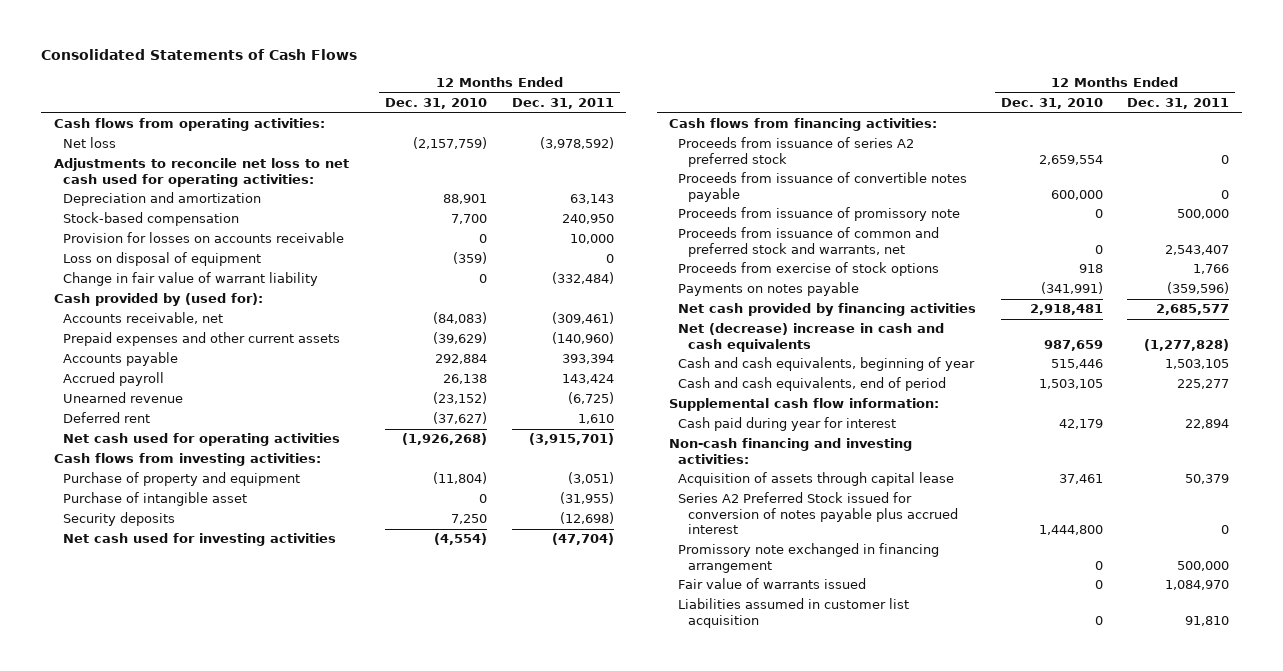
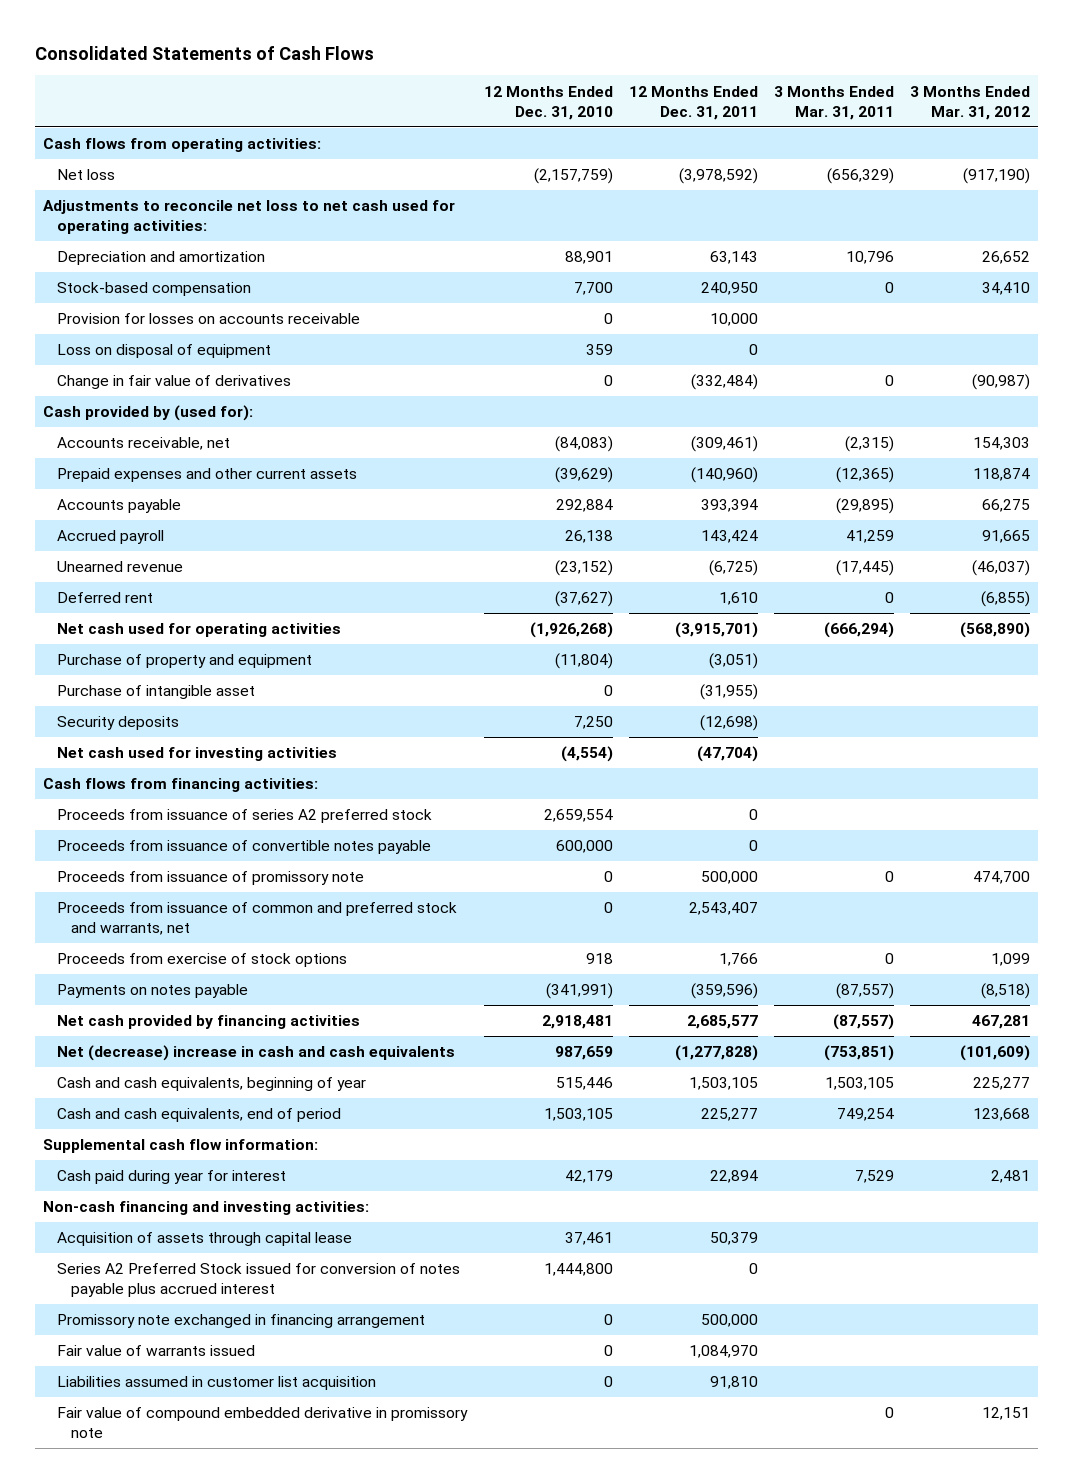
- | 12 Months Ended Dec. 31, 2010 | 12 Months Ended Dec. 31, 2011
+ | 12 Months Ended Dec. 31, 2010 | 12 Months Ended Dec. 31, 2011 | 3 Months Ended Mar. 31, 2011 | 3 Months Ended Mar. 31, 2012
- Loss on disposal of equipment | (359) | 0
- Change in fair value of warrant liability | 0 | (332,484)
+ Loss on disposal of equipment | 359 | 0 | |
+ Change in fair value of derivatives | 0 | (332,484) | 0 | (90,987)
- Cash flows from investing activities:
+ Fair value of compound embedded derivative in promissory note | | | 0 | 12,151

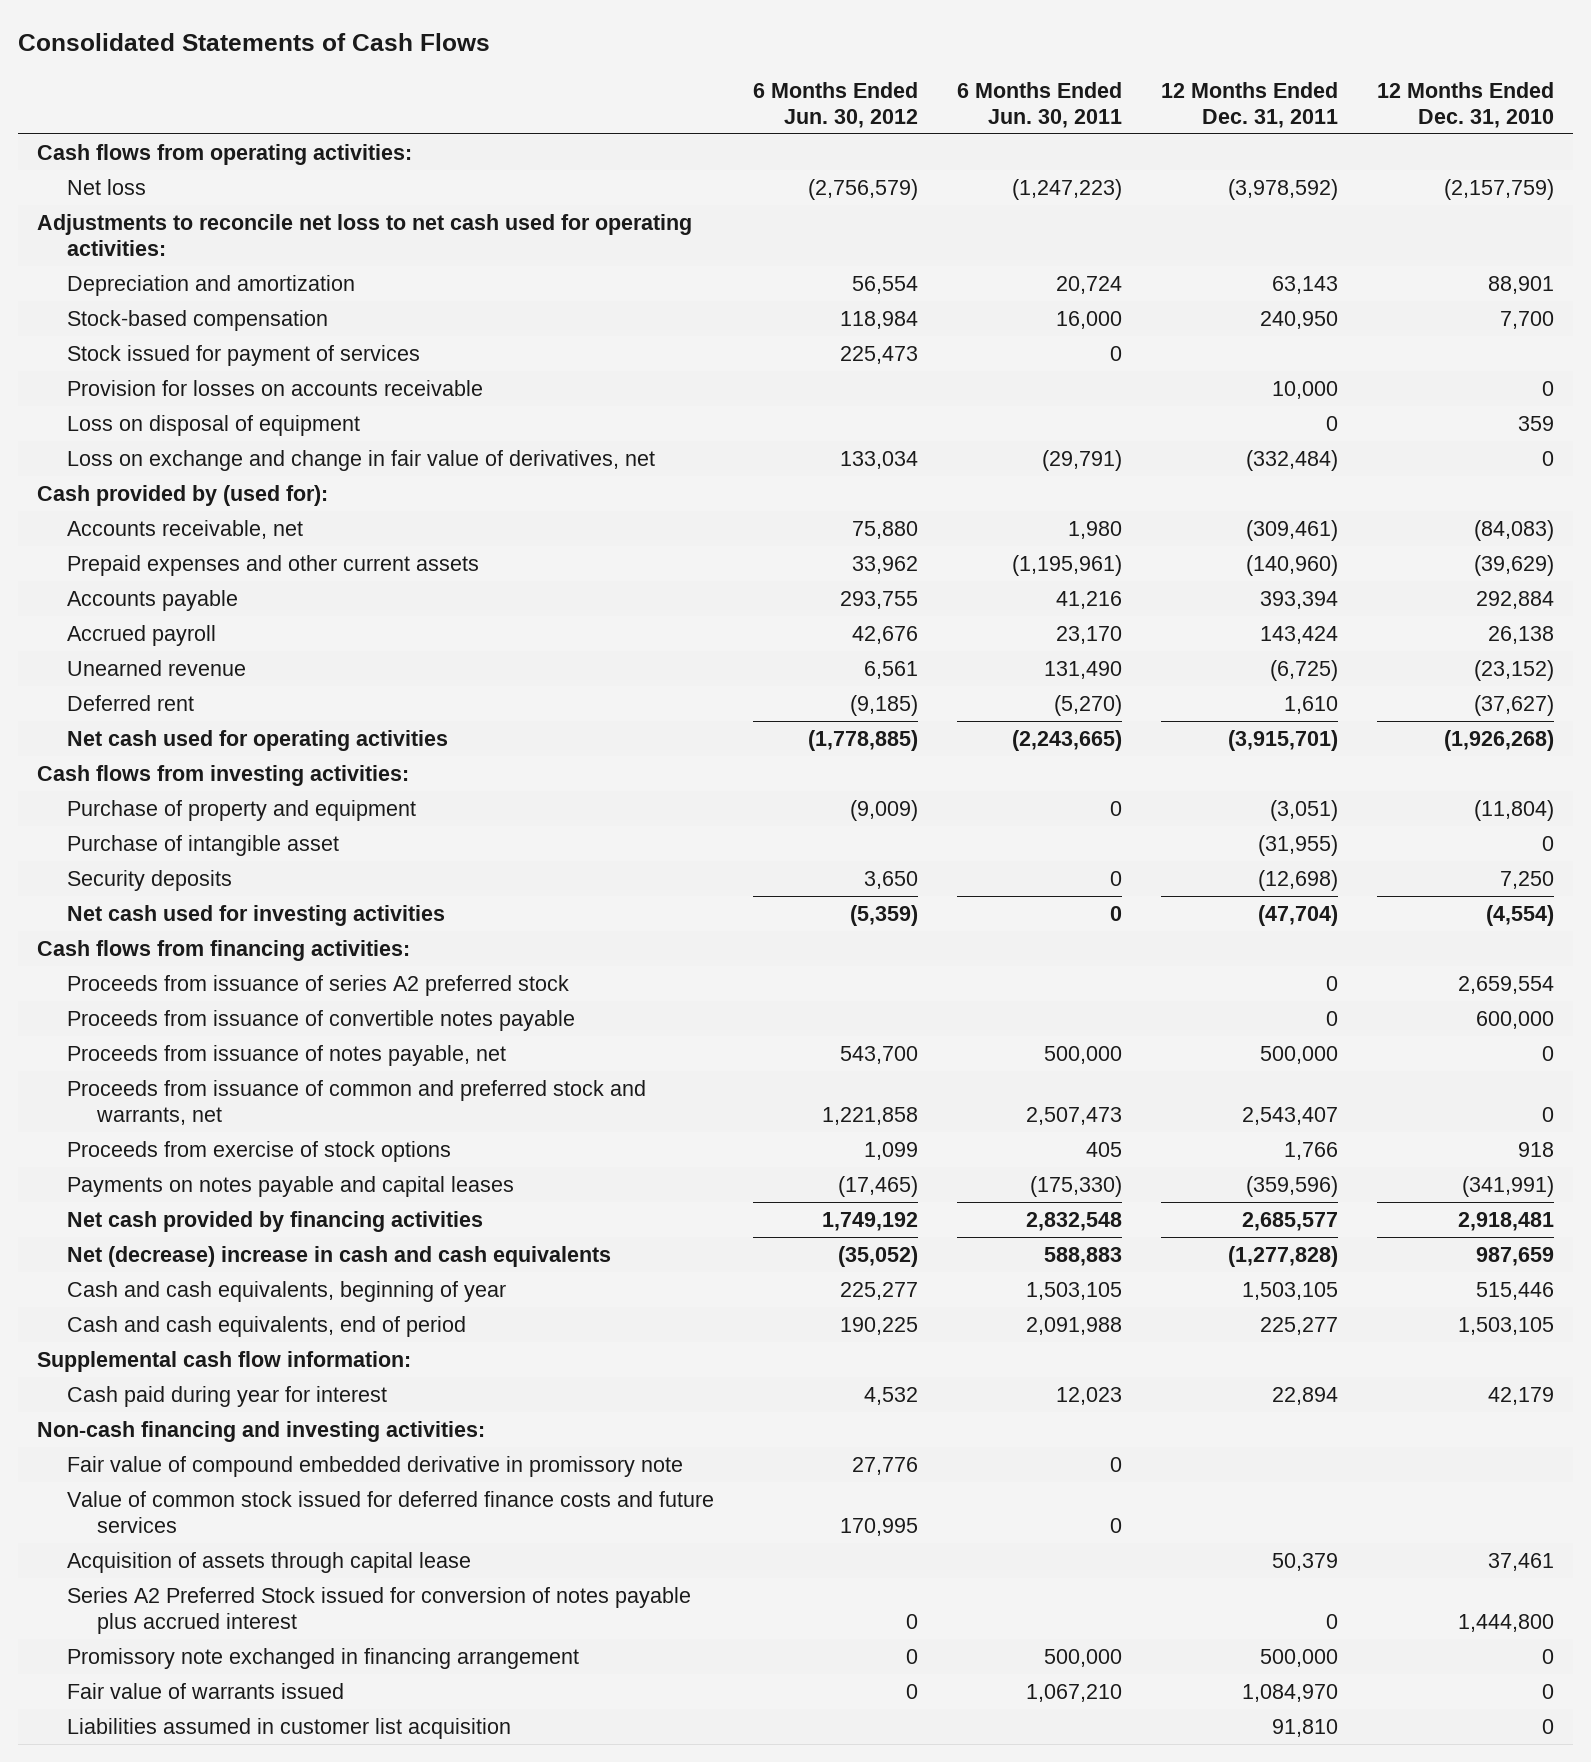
- | 12 Months Ended Dec. 31, 2010 | 12 Months Ended Dec. 31, 2011 | 3 Months Ended Mar. 31, 2011 | 3 Months Ended Mar. 31, 2012
+ | 6 Months Ended Jun. 30, 2012 | 6 Months Ended Jun. 30, 2011 | 12 Months Ended Dec. 31, 2011 | 12 Months Ended Dec. 31, 2010
+ Stock issued for payment of services | 225,473 | 0 | |
- Change in fair value of derivatives | 0 | (332,484) | 0 | (90,987)
+ Loss on exchange and change in fair value of derivatives, net | 133,034 | (29,791) | (332,484) | 0
+ Cash flows from investing activities:
- Proceeds from issuance of promissory note | 0 | 500,000 | 0 | 474,700
+ Proceeds from issuance of notes payable, net | 543,700 | 500,000 | 500,000 | 0
- Payments on notes payable | (341,991) | (359,596) | (87,557) | (8,518)
+ Payments on notes payable and capital leases | (17,465) | (175,330) | (359,596) | (341,991)
moved up: Fair value of compound embedded derivative in promissory note | 27,776 | 0 | |
+ Value of common stock issued for deferred finance costs and future services | 170,995 | 0 | |

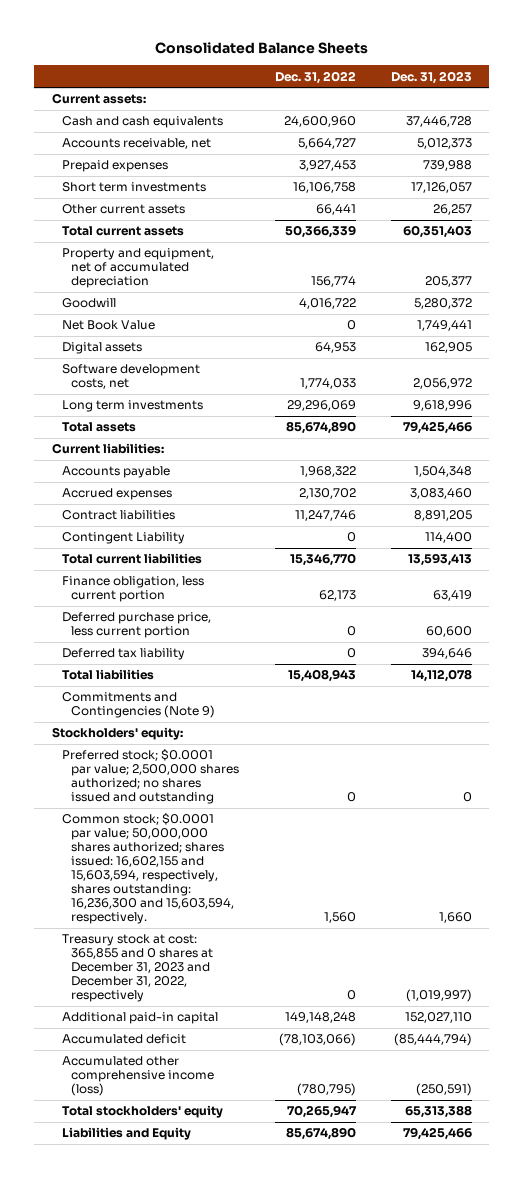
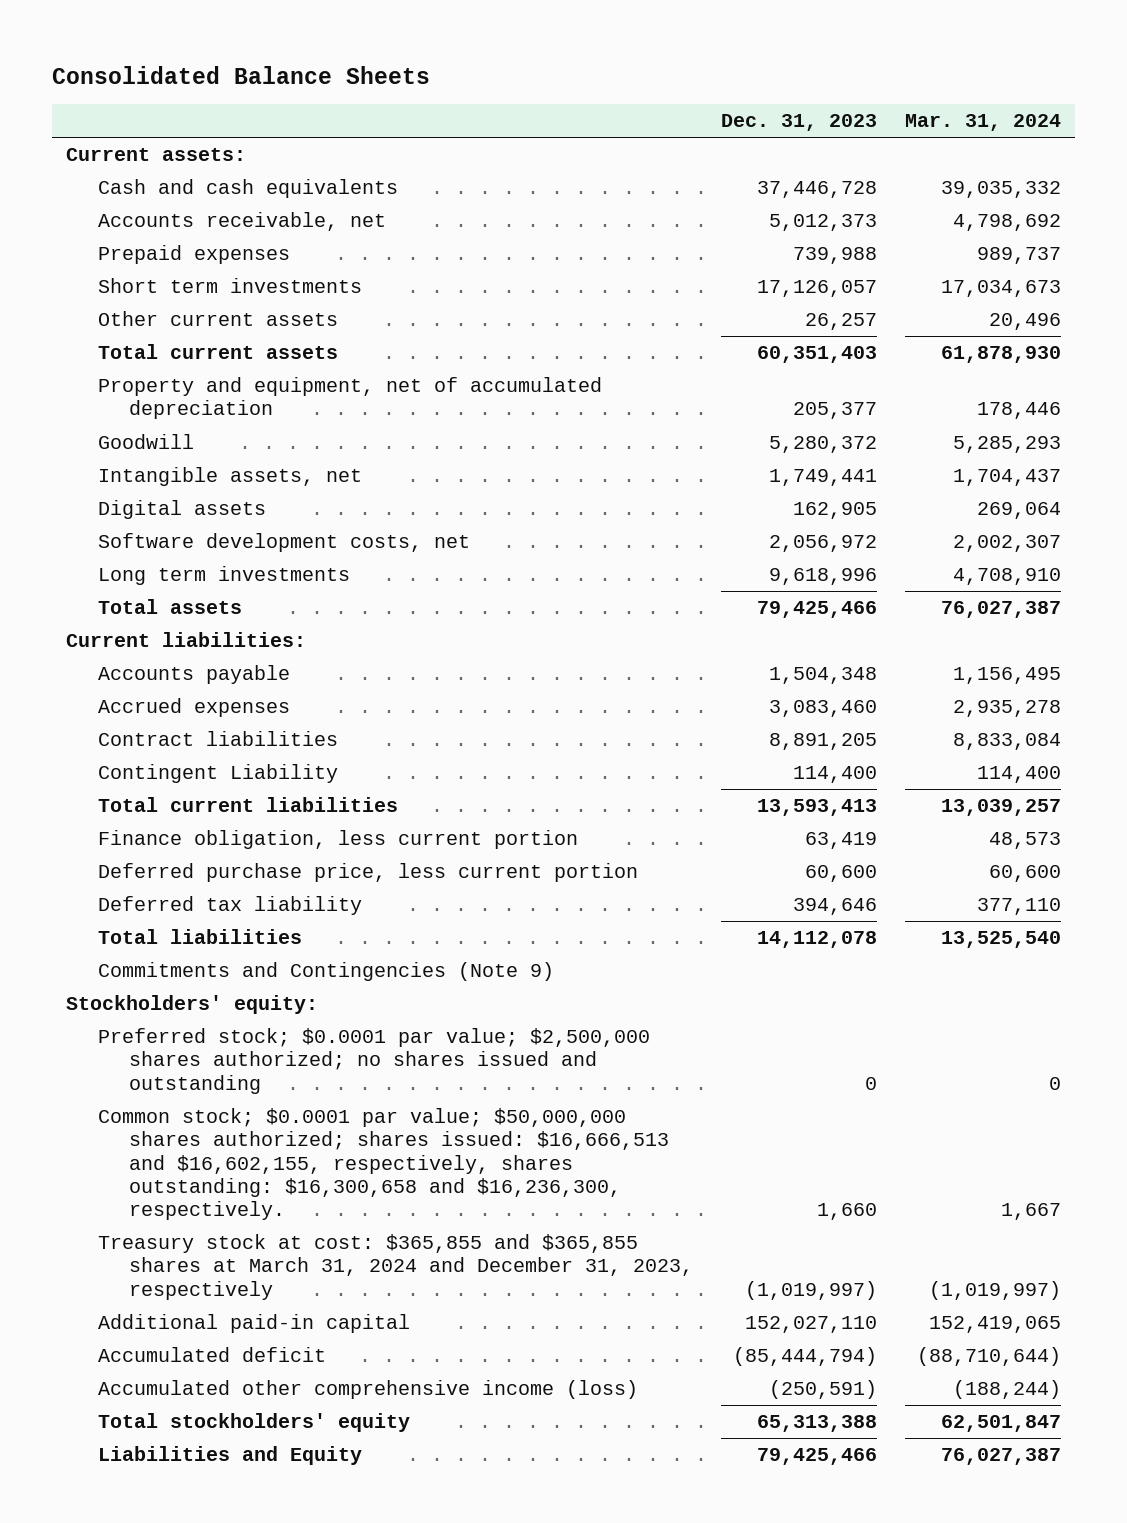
- | Dec. 31, 2022 | Dec. 31, 2023
+ | Dec. 31, 2023 | Mar. 31, 2024
- Net Book Value | 0 | 1,749,441
+ Intangible assets, net | 1,749,441 | 1,704,437
- Preferred stock; $0.0001 par value; 2,500,000 shares authorized; no shares issued and outstanding | 0 | 0
- Common stock; $0.0001 par value; 50,000,000 shares authorized; shares issued: 16,602,155 and 15,603,594, respectively, shares outstanding: 16,236,300 and 15,603,594, respectively. | 1,560 | 1,660
- Treasury stock at cost: 365,855 and 0 shares at December 31, 2023 and December 31, 2022, respectively | 0 | (1,019,997)
+ Preferred stock; $0.0001 par value; $2,500,000 shares authorized; no shares issued and outstanding | 0 | 0
+ Common stock; $0.0001 par value; $50,000,000 shares authorized; shares issued: $16,666,513 and $16,602,155, respectively, shares outstanding: $16,300,658 and $16,236,300, respectively. | 1,660 | 1,667
+ Treasury stock at cost: $365,855 and $365,855 shares at March 31, 2024 and December 31, 2023, respectively | (1,019,997) | (1,019,997)

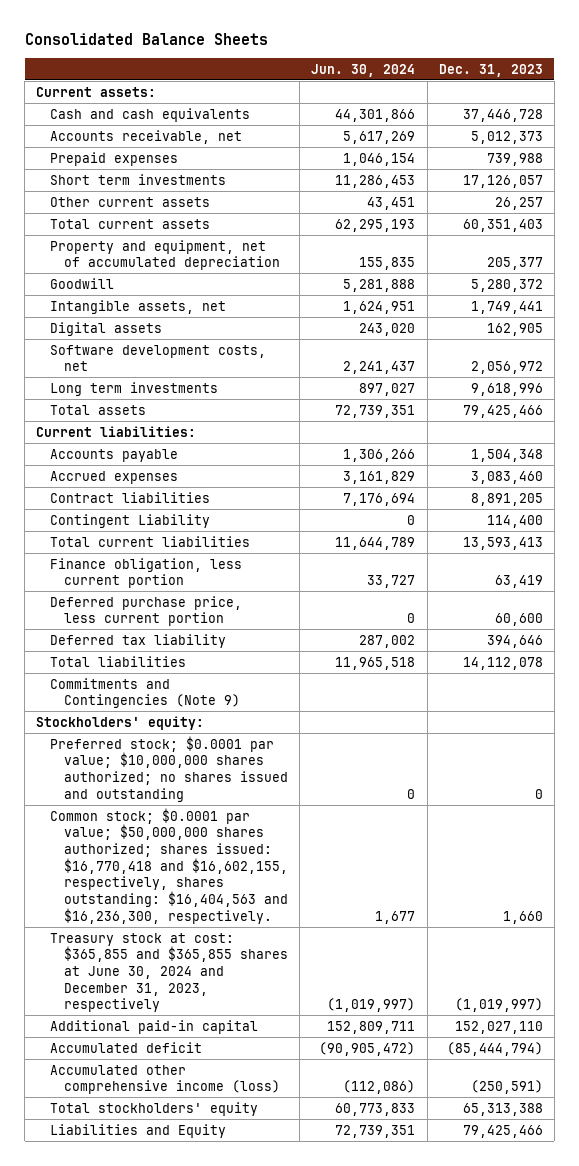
- | Dec. 31, 2023 | Mar. 31, 2024
+ | Jun. 30, 2024 | Dec. 31, 2023
- Preferred stock; $0.0001 par value; $2,500,000 shares authorized; no shares issued and outstanding | 0 | 0
- Common stock; $0.0001 par value; $50,000,000 shares authorized; shares issued: $16,666,513 and $16,602,155, respectively, shares outstanding: $16,300,658 and $16,236,300, respectively. | 1,660 | 1,667
- Treasury stock at cost: $365,855 and $365,855 shares at March 31, 2024 and December 31, 2023, respectively | (1,019,997) | (1,019,997)
+ Preferred stock; $0.0001 par value; $10,000,000 shares authorized; no shares issued and outstanding | 0 | 0
+ Common stock; $0.0001 par value; $50,000,000 shares authorized; shares issued: $16,770,418 and $16,602,155, respectively, shares outstanding: $16,404,563 and $16,236,300, respectively. | 1,677 | 1,660
+ Treasury stock at cost: $365,855 and $365,855 shares at June 30, 2024 and December 31, 2023, respectively | (1,019,997) | (1,019,997)

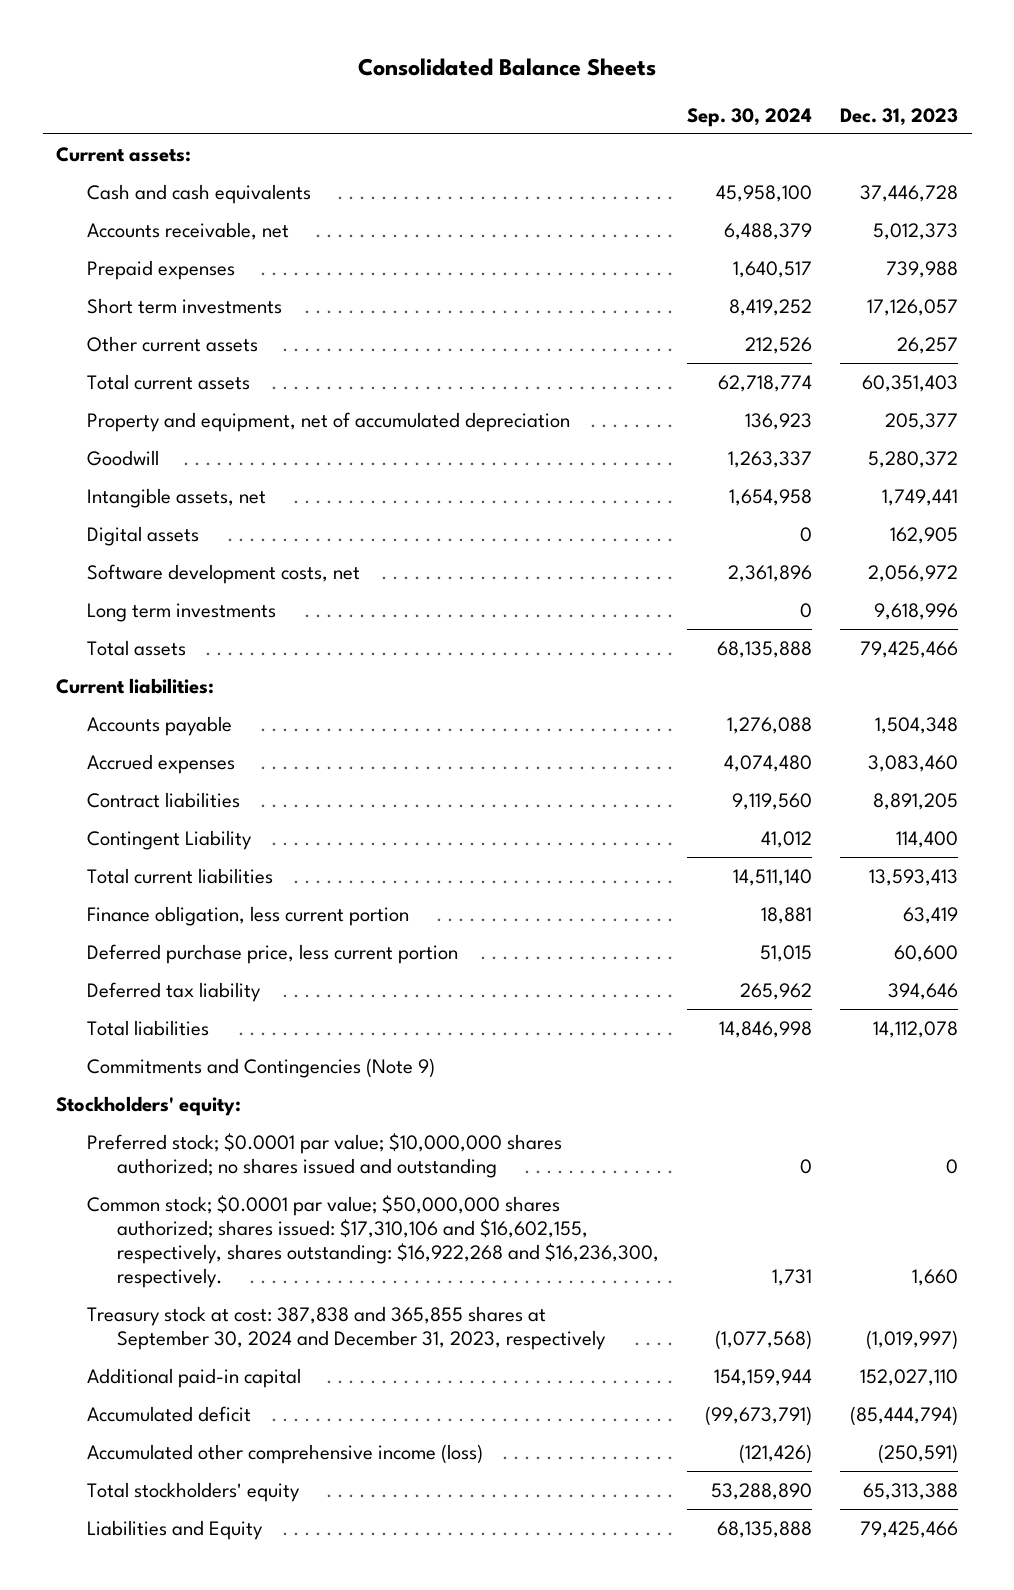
- | Jun. 30, 2024 | Dec. 31, 2023
+ | Sep. 30, 2024 | Dec. 31, 2023
- Common stock; $0.0001 par value; $50,000,000 shares authorized; shares issued: $16,770,418 and $16,602,155, respectively, shares outstanding: $16,404,563 and $16,236,300, respectively. | 1,677 | 1,660
- Treasury stock at cost: $365,855 and $365,855 shares at June 30, 2024 and December 31, 2023, respectively | (1,019,997) | (1,019,997)
+ Common stock; $0.0001 par value; $50,000,000 shares authorized; shares issued: $17,310,106 and $16,602,155, respectively, shares outstanding: $16,922,268 and $16,236,300, respectively. | 1,731 | 1,660
+ Treasury stock at cost: 387,838 and 365,855 shares at September 30, 2024 and December 31, 2023, respectively | (1,077,568) | (1,019,997)

